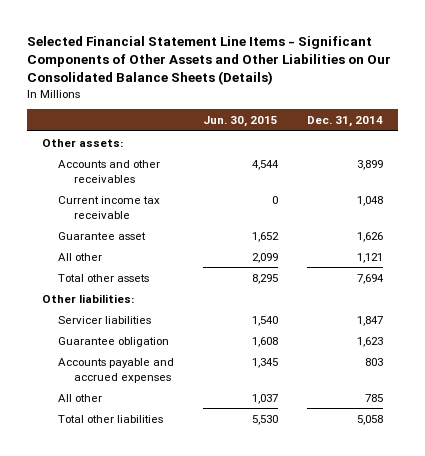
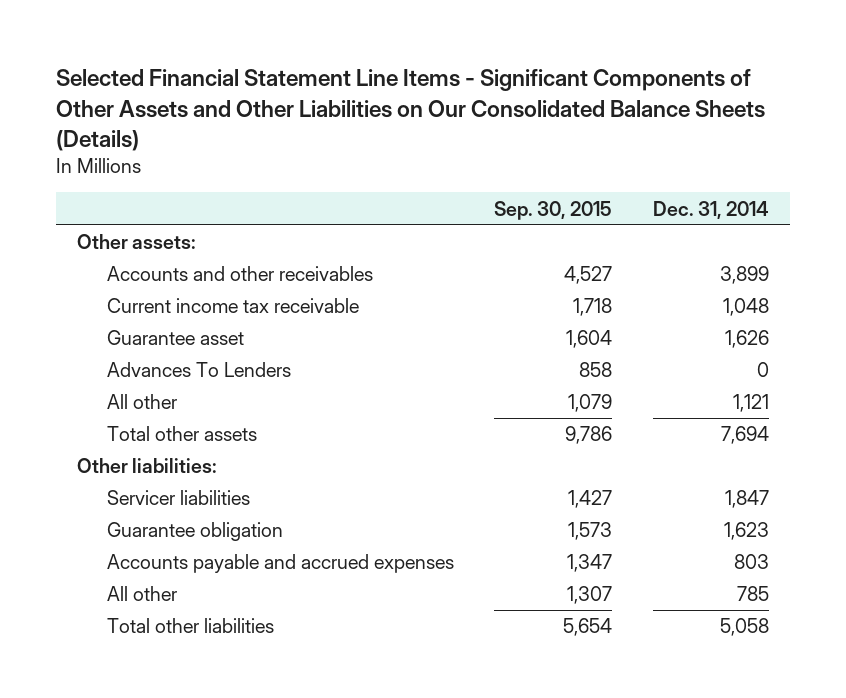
- | Jun. 30, 2015 | Dec. 31, 2014
+ | Sep. 30, 2015 | Dec. 31, 2014
+ Advances To Lenders | 858 | 0

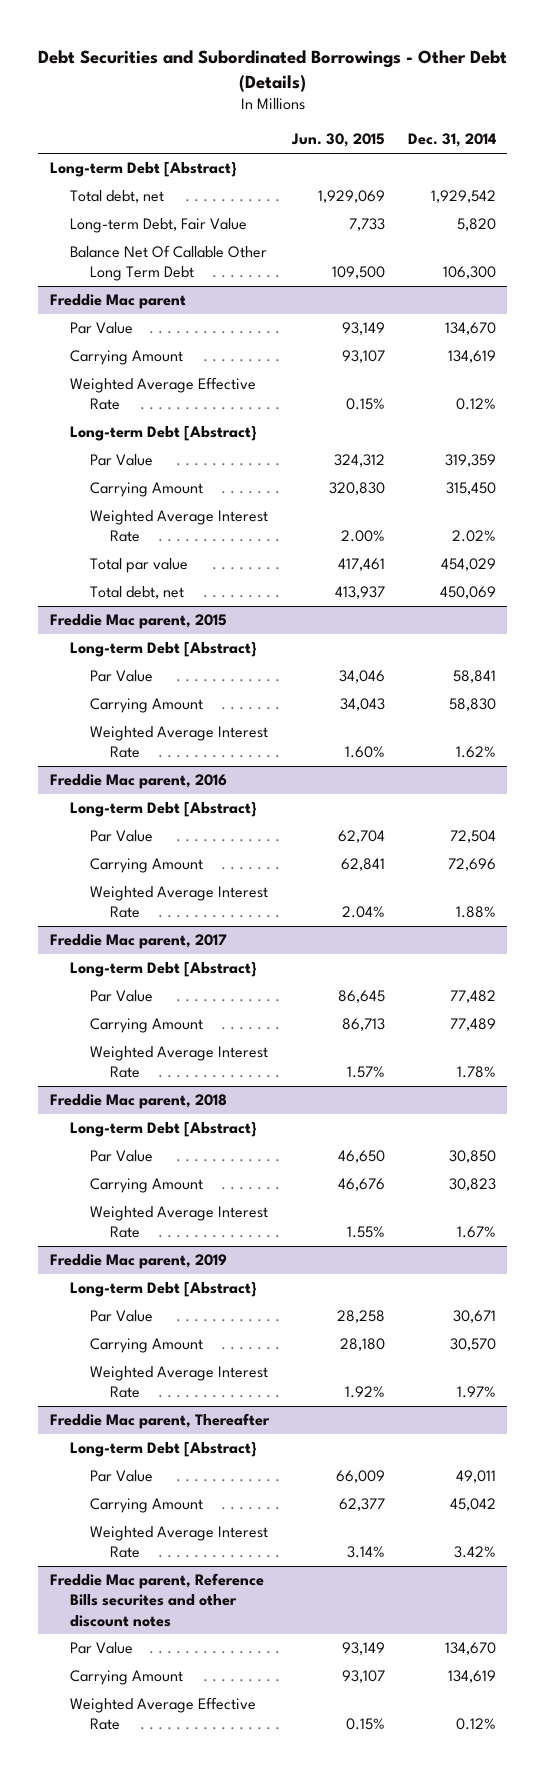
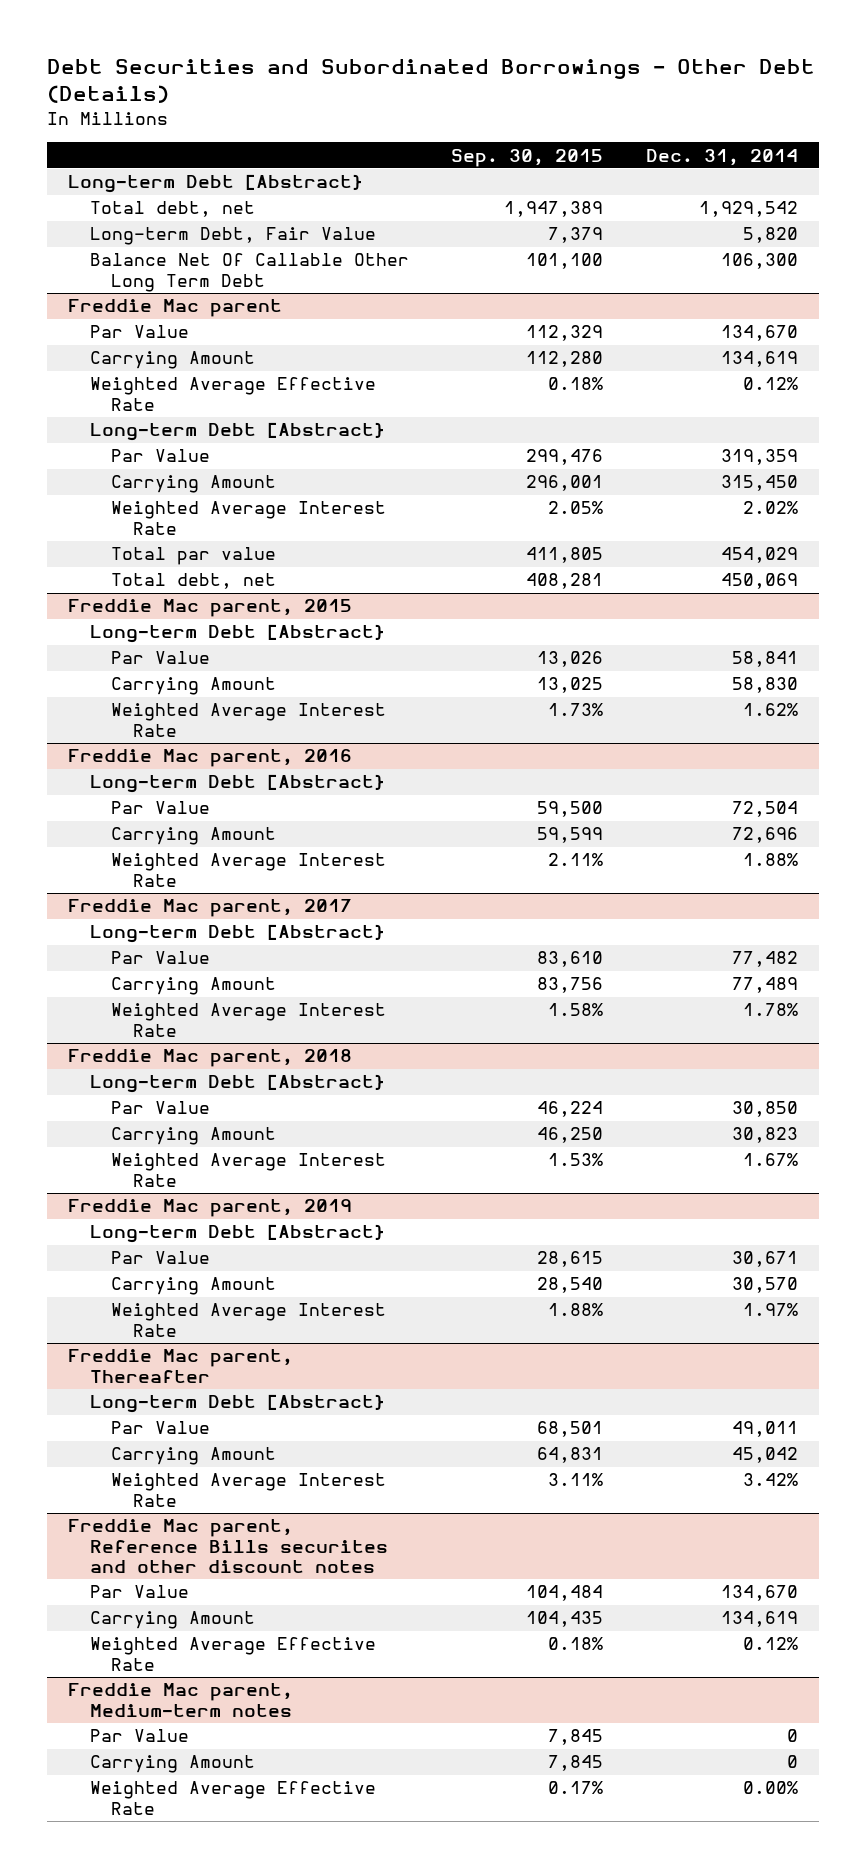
- | Jun. 30, 2015 | Dec. 31, 2014
+ | Sep. 30, 2015 | Dec. 31, 2014
+ Freddie Mac parent, Medium-term notes
+ Par Value | 7,845 | 0
+ Carrying Amount | 7,845 | 0
+ Weighted Average Effective Rate | 0.17% | 0.00%

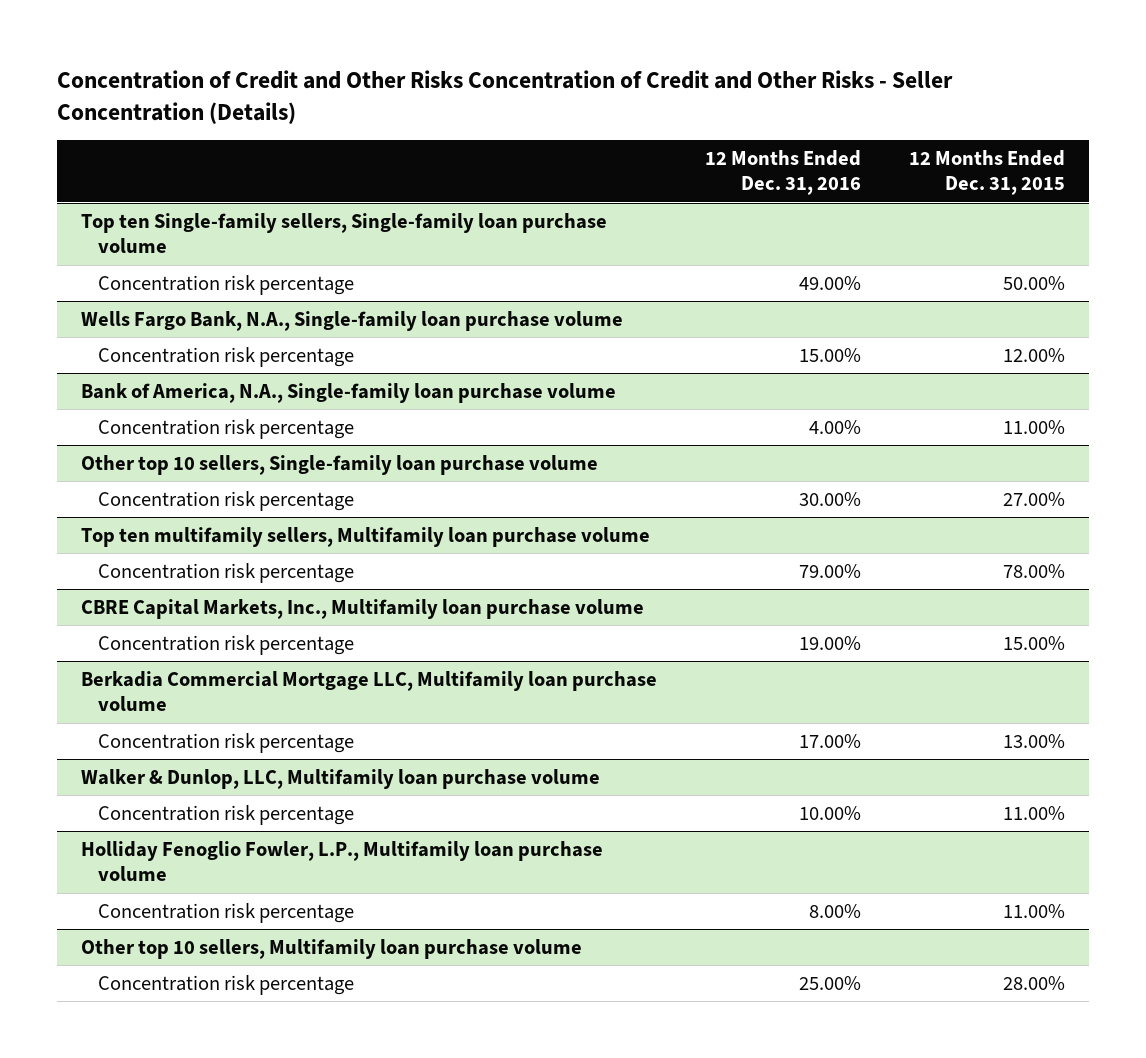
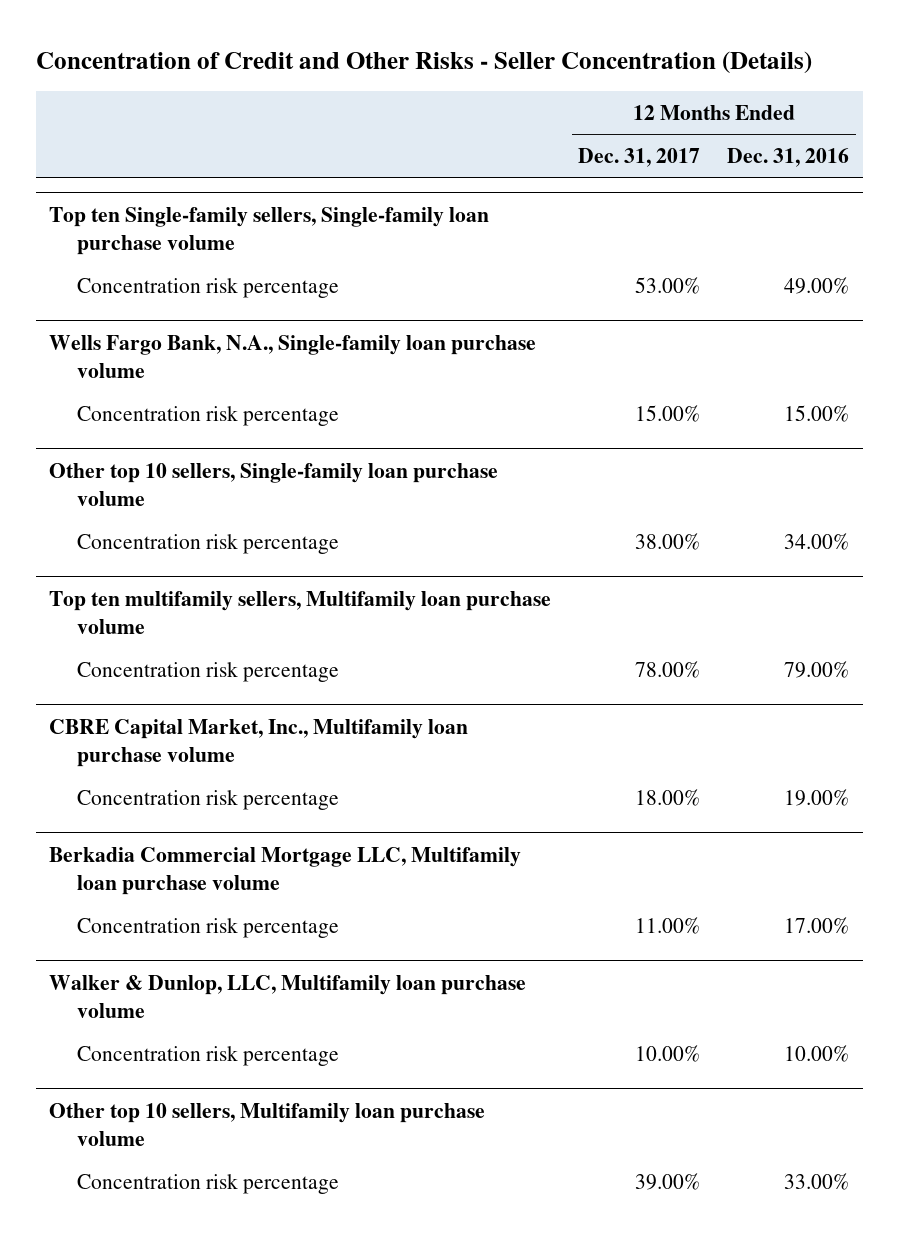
- Concentration of Credit and Other Risks Concentration of Credit and Other Risks - Seller Concentration (Details)
+ Concentration of Credit and Other Risks - Seller Concentration (Details)
- | 12 Months Ended Dec. 31, 2016 | 12 Months Ended Dec. 31, 2015
+ | 12 Months Ended Dec. 31, 2017 | 12 Months Ended Dec. 31, 2016
- Bank of America, N.A., Single-family loan purchase volume
- Concentration risk percentage | 4.00% | 11.00%
@ Other top 10 sellers, Single-family loan purchase volume
- Concentration risk percentage | 30.00% | 27.00%
+ Concentration risk percentage | 38.00% | 34.00%
- CBRE Capital Markets, Inc., Multifamily loan purchase volume
+ CBRE Capital Market, Inc., Multifamily loan purchase volume
- Holliday Fenoglio Fowler, L.P., Multifamily loan purchase volume
- Concentration risk percentage | 8.00% | 11.00%
@ Other top 10 sellers, Multifamily loan purchase volume
- Concentration risk percentage | 25.00% | 28.00%
+ Concentration risk percentage | 39.00% | 33.00%

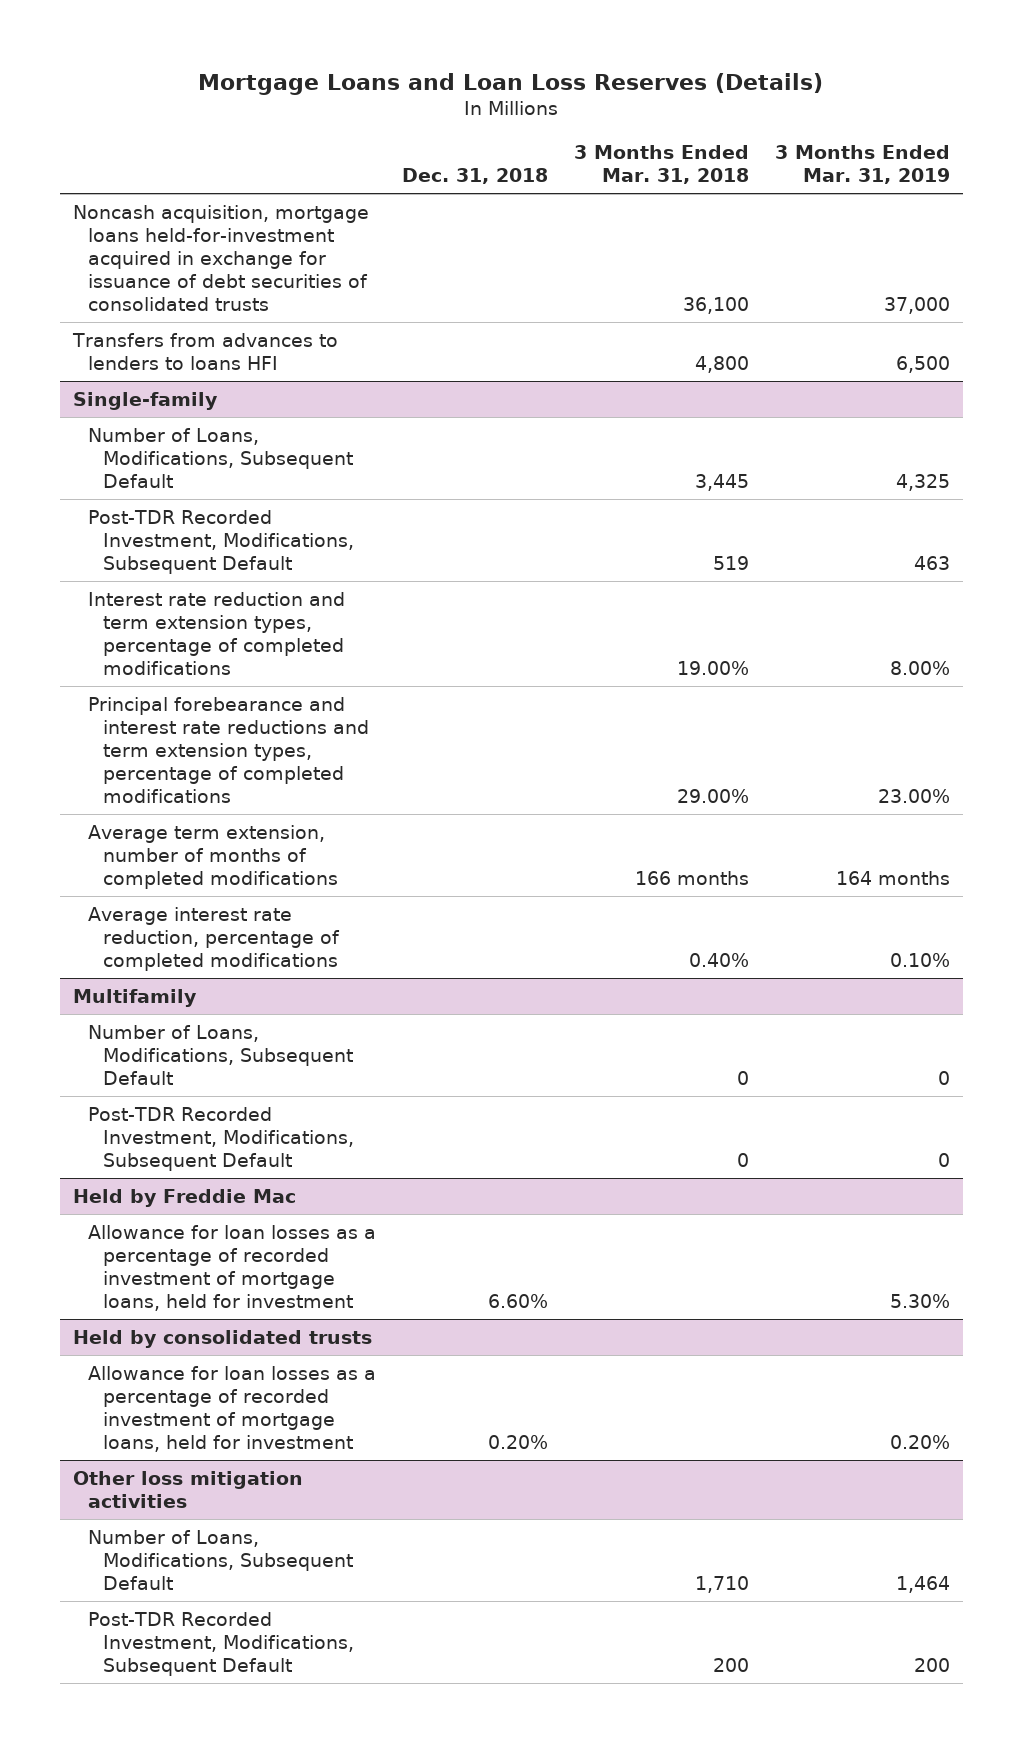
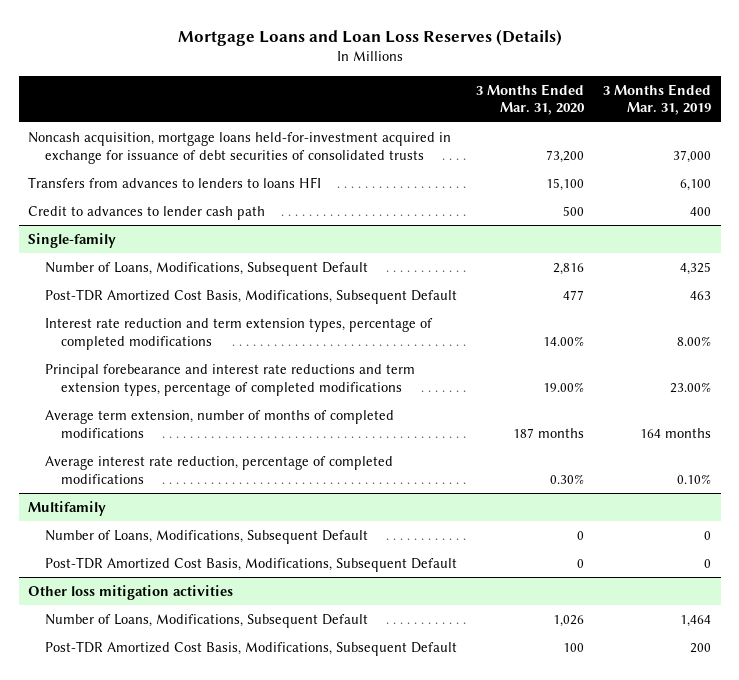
- | Dec. 31, 2018 | 3 Months Ended Mar. 31, 2018 | 3 Months Ended Mar. 31, 2019
+ | 3 Months Ended Mar. 31, 2020 | 3 Months Ended Mar. 31, 2019
- Transfers from advances to lenders to loans HFI | | 4,800 | 6,500
+ Transfers from advances to lenders to loans HFI | 15,100 | 6,100
+ Credit to advances to lender cash path | 500 | 400
@ Single-family
- Post-TDR Recorded Investment, Modifications, Subsequent Default | | 519 | 463
+ Post-TDR Amortized Cost Basis, Modifications, Subsequent Default | 477 | 463
@ Multifamily
- Post-TDR Recorded Investment, Modifications, Subsequent Default | | 0 | 0
- Held by Freddie Mac
- Allowance for loan losses as a percentage of recorded investment of mortgage loans, held for investment | 6.60% | | 5.30%
- Held by consolidated trusts
- Allowance for loan losses as a percentage of recorded investment of mortgage loans, held for investment | 0.20% | | 0.20%
@ Multifamily
+ Post-TDR Amortized Cost Basis, Modifications, Subsequent Default | 0 | 0
@ Other loss mitigation activities
- Post-TDR Recorded Investment, Modifications, Subsequent Default | | 200 | 200
+ Post-TDR Amortized Cost Basis, Modifications, Subsequent Default | 100 | 200

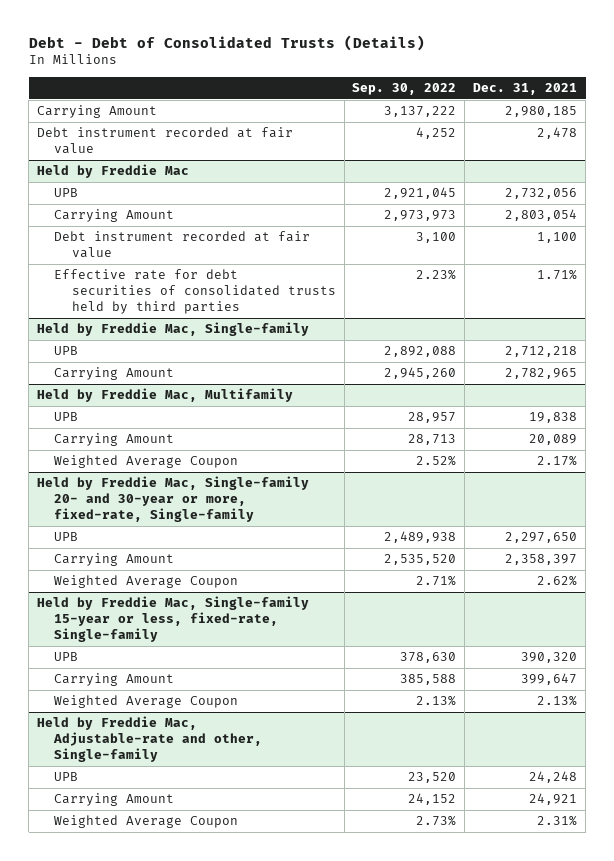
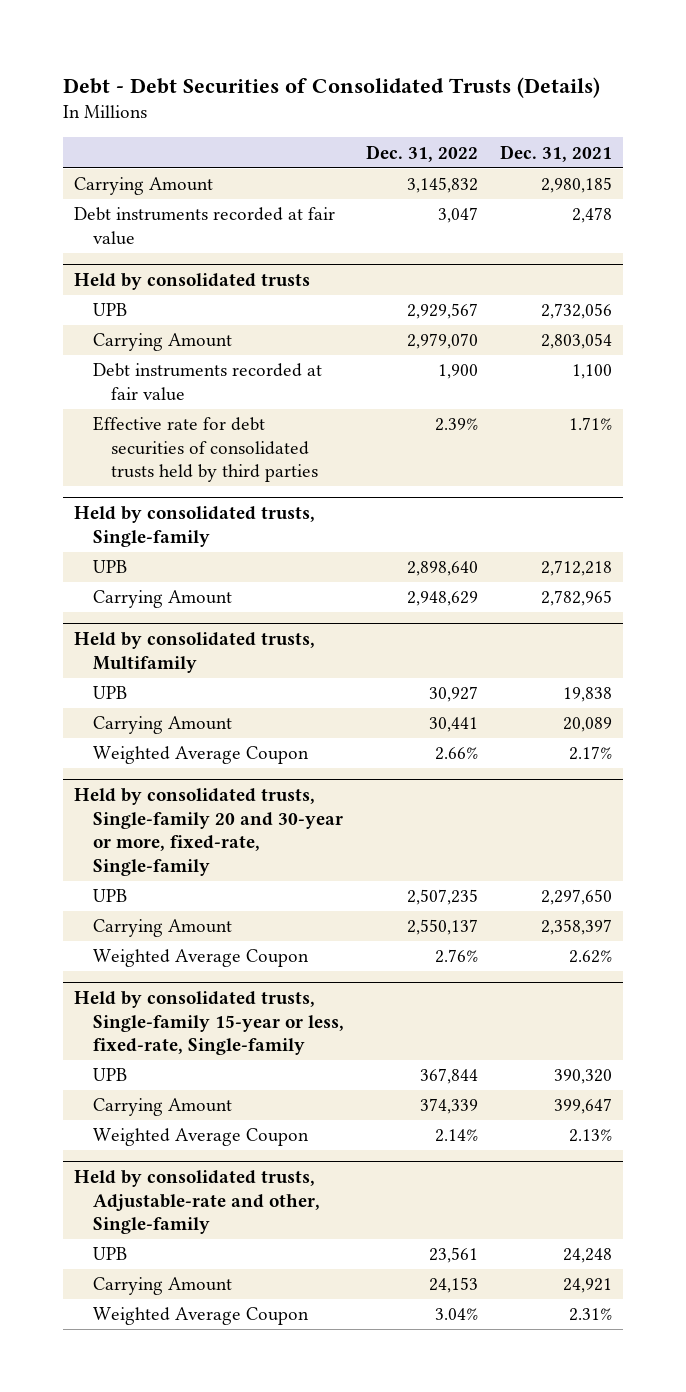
- Debt - Debt of Consolidated Trusts (Details)
+ Debt - Debt Securities of Consolidated Trusts (Details)
- | Sep. 30, 2022 | Dec. 31, 2021
+ | Dec. 31, 2022 | Dec. 31, 2021
- Debt instrument recorded at fair value | 4,252 | 2,478
- Held by Freddie Mac
+ Debt instruments recorded at fair value | 3,047 | 2,478
+ Held by consolidated trusts
- Debt instrument recorded at fair value | 3,100 | 1,100
+ Debt instruments recorded at fair value | 1,900 | 1,100
- Held by Freddie Mac, Single-family
+ Held by consolidated trusts, Single-family
- Held by Freddie Mac, Multifamily
+ Held by consolidated trusts, Multifamily
- Held by Freddie Mac, Single-family 20- and 30-year or more, fixed-rate, Single-family
+ Held by consolidated trusts, Single-family 20 and 30-year or more, fixed-rate, Single-family
- Held by Freddie Mac, Single-family 15-year or less, fixed-rate, Single-family
+ Held by consolidated trusts, Single-family 15-year or less, fixed-rate, Single-family
- Held by Freddie Mac, Adjustable-rate and other, Single-family
+ Held by consolidated trusts, Adjustable-rate and other, Single-family

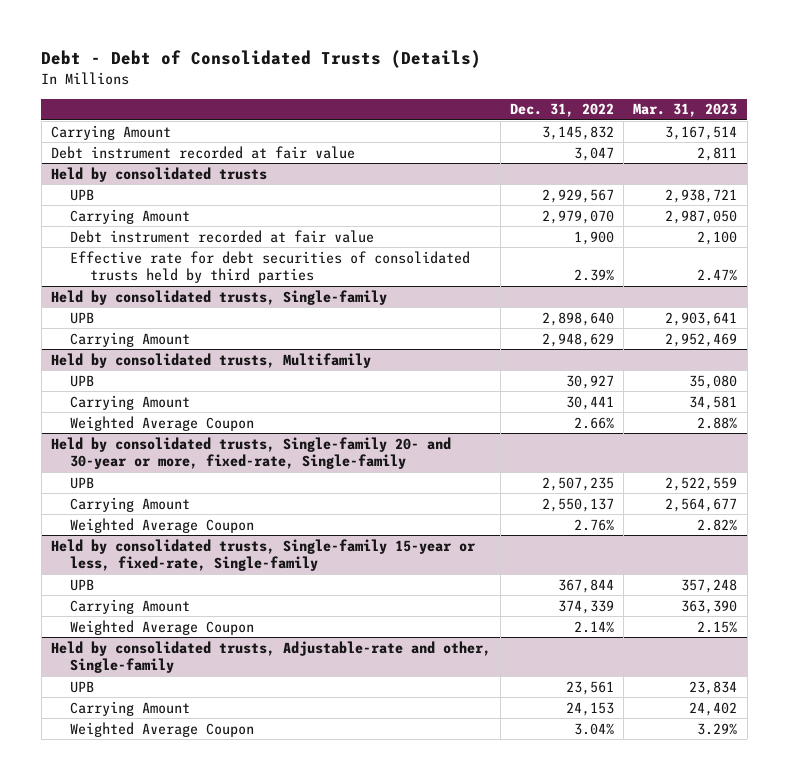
- Debt - Debt Securities of Consolidated Trusts (Details)
+ Debt - Debt of Consolidated Trusts (Details)
- | Dec. 31, 2022 | Dec. 31, 2021
+ | Dec. 31, 2022 | Mar. 31, 2023
- Debt instruments recorded at fair value | 3,047 | 2,478
+ Debt instrument recorded at fair value | 3,047 | 2,811
@ Held by consolidated trusts
- Debt instruments recorded at fair value | 1,900 | 1,100
+ Debt instrument recorded at fair value | 1,900 | 2,100
- Held by consolidated trusts, Single-family 20 and 30-year or more, fixed-rate, Single-family
+ Held by consolidated trusts, Single-family 20- and 30-year or more, fixed-rate, Single-family

